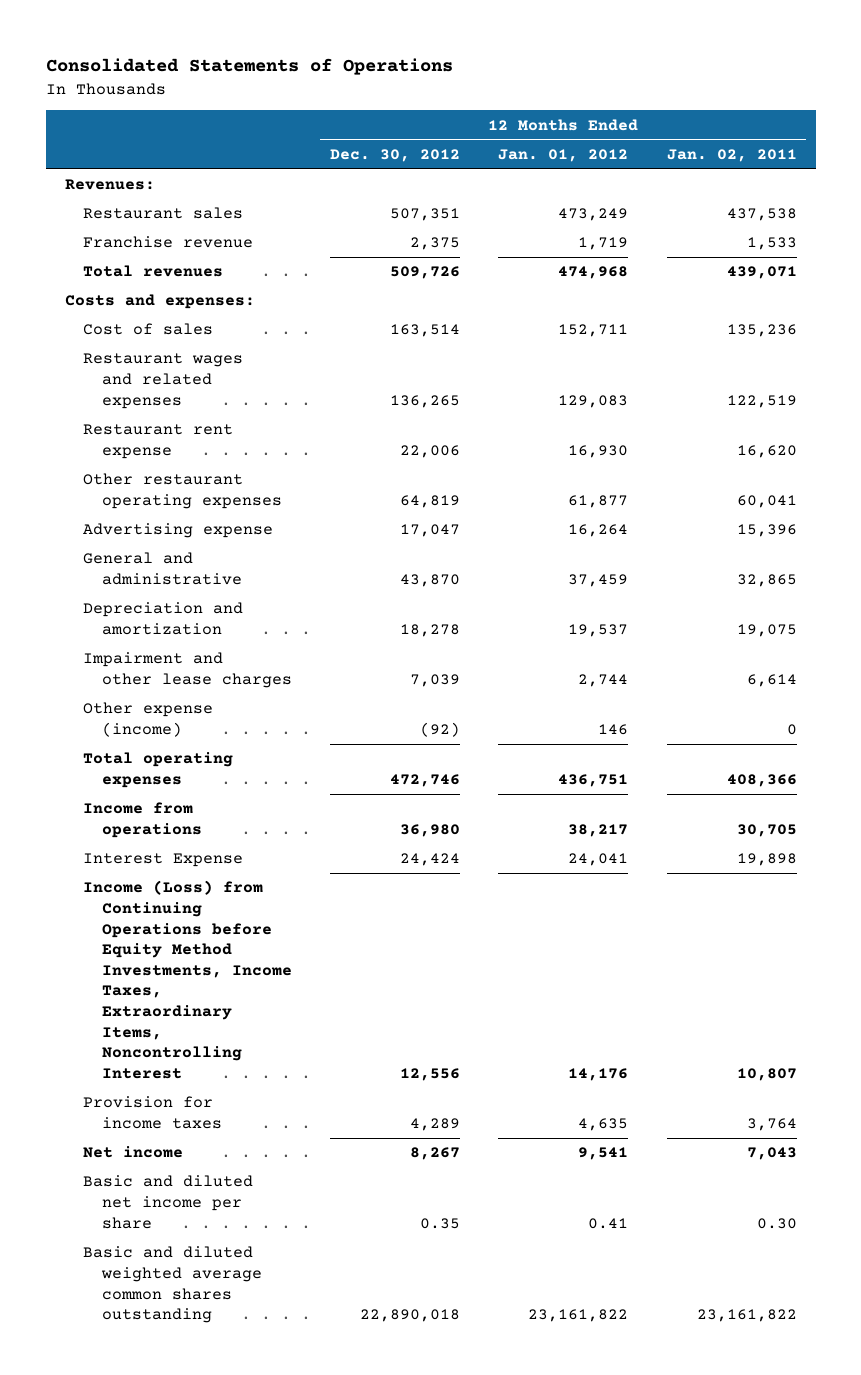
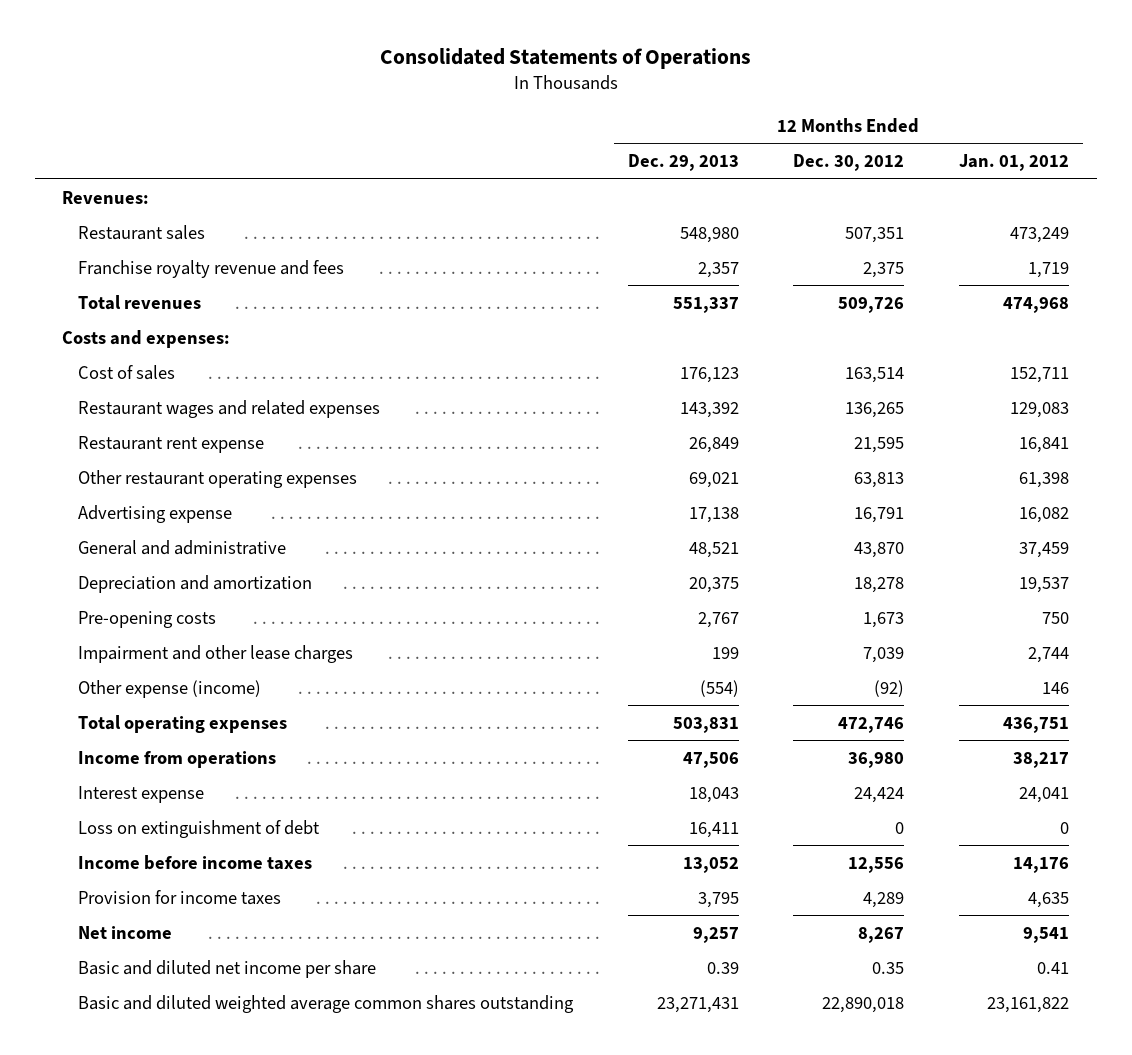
- | 12 Months Ended Dec. 30, 2012 | 12 Months Ended Jan. 01, 2012 | 12 Months Ended Jan. 02, 2011
+ | 12 Months Ended Dec. 29, 2013 | 12 Months Ended Dec. 30, 2012 | 12 Months Ended Jan. 01, 2012
- Franchise revenue | 2,375 | 1,719 | 1,533
+ Franchise royalty revenue and fees | 2,357 | 2,375 | 1,719
- Restaurant rent expense | 22,006 | 16,930 | 16,620
- Other restaurant operating expenses | 64,819 | 61,877 | 60,041
- Advertising expense | 17,047 | 16,264 | 15,396
+ Restaurant rent expense | 26,849 | 21,595 | 16,841
+ Other restaurant operating expenses | 69,021 | 63,813 | 61,398
+ Advertising expense | 17,138 | 16,791 | 16,082
+ Pre-opening costs | 2,767 | 1,673 | 750
- Interest Expense | 24,424 | 24,041 | 19,898
- Income (Loss) from Continuing Operations before Equity Method Investments, Income Taxes, Extraordinary Items, Noncontrolling Interest | 12,556 | 14,176 | 10,807
+ Interest expense | 18,043 | 24,424 | 24,041
+ Loss on extinguishment of debt | 16,411 | 0 | 0
+ Income before income taxes | 13,052 | 12,556 | 14,176

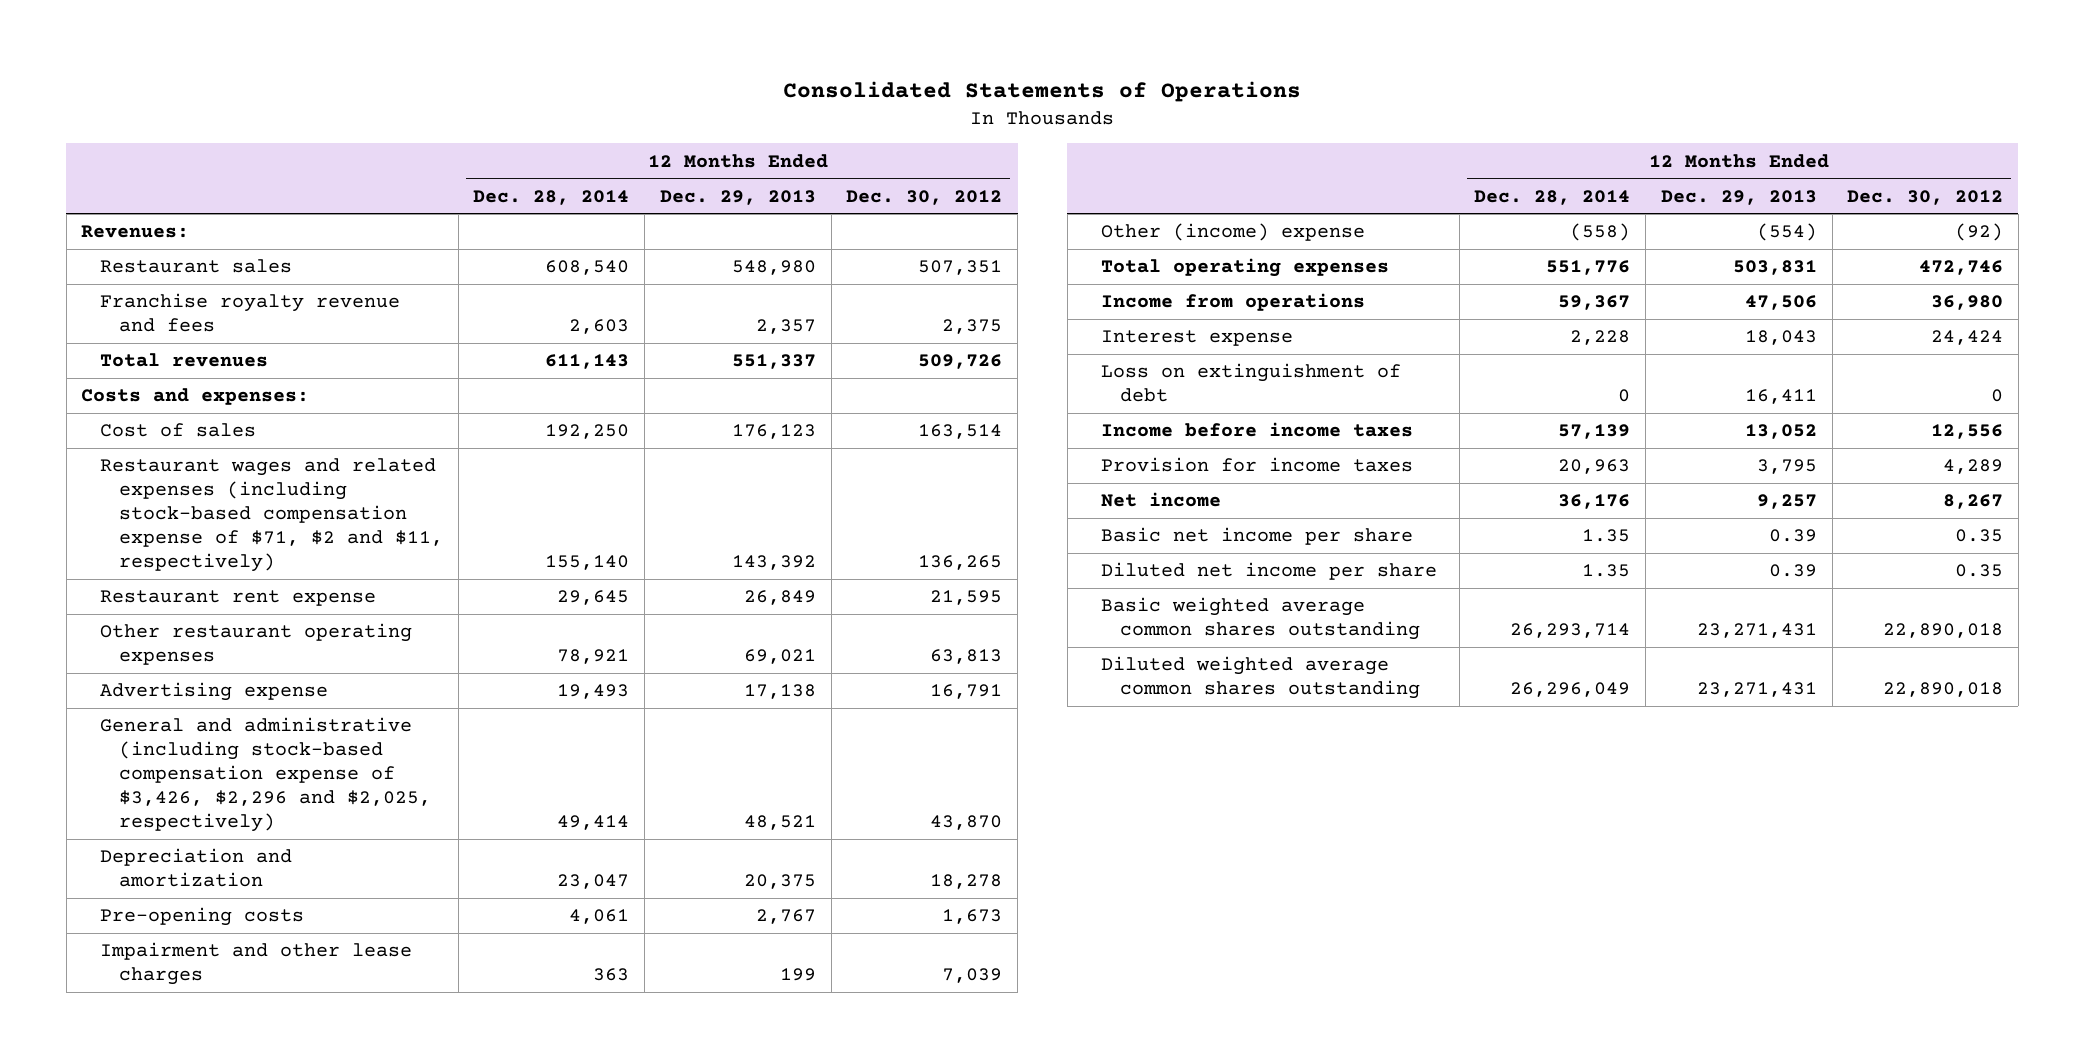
- | 12 Months Ended Dec. 29, 2013 | 12 Months Ended Dec. 30, 2012 | 12 Months Ended Jan. 01, 2012
+ | 12 Months Ended Dec. 28, 2014 | 12 Months Ended Dec. 29, 2013 | 12 Months Ended Dec. 30, 2012
- Restaurant wages and related expenses | 143,392 | 136,265 | 129,083
+ Restaurant wages and related expenses (including stock-based compensation expense of $71, $2 and $11, respectively) | 155,140 | 143,392 | 136,265
- General and administrative | 48,521 | 43,870 | 37,459
+ General and administrative (including stock-based compensation expense of $3,426, $2,296 and $2,025, respectively) | 49,414 | 48,521 | 43,870
- Other expense (income) | (554) | (92) | 146
+ Other (income) expense | (558) | (554) | (92)
- Basic and diluted net income per share | 0.39 | 0.35 | 0.41
- Basic and diluted weighted average common shares outstanding | 23,271,431 | 22,890,018 | 23,161,822
+ Basic net income per share | 1.35 | 0.39 | 0.35
+ Diluted net income per share | 1.35 | 0.39 | 0.35
+ Basic weighted average common shares outstanding | 26,293,714 | 23,271,431 | 22,890,018
+ Diluted weighted average common shares outstanding | 26,296,049 | 23,271,431 | 22,890,018

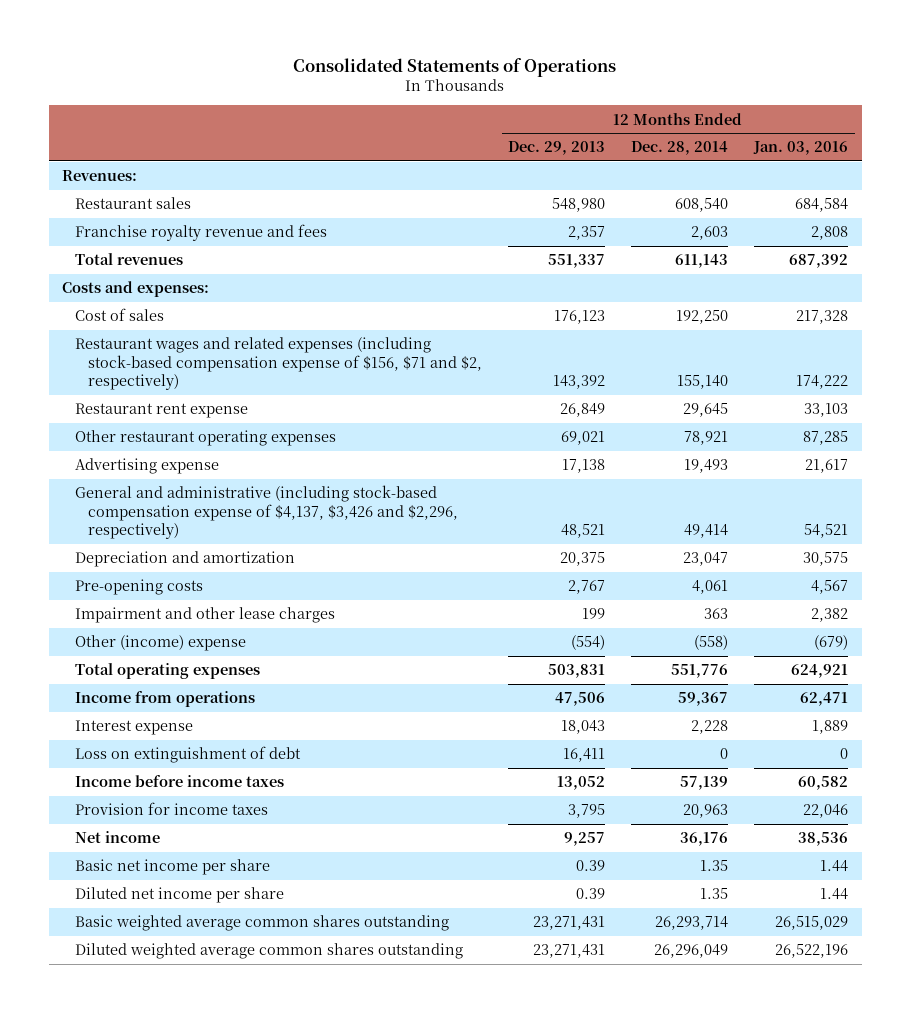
- | 12 Months Ended Dec. 28, 2014 | 12 Months Ended Dec. 29, 2013 | 12 Months Ended Dec. 30, 2012
+ | 12 Months Ended Dec. 29, 2013 | 12 Months Ended Dec. 28, 2014 | 12 Months Ended Jan. 03, 2016
- Restaurant wages and related expenses (including stock-based compensation expense of $71, $2 and $11, respectively) | 155,140 | 143,392 | 136,265
+ Restaurant wages and related expenses (including stock-based compensation expense of $156, $71 and $2, respectively) | 143,392 | 155,140 | 174,222
- General and administrative (including stock-based compensation expense of $3,426, $2,296 and $2,025, respectively) | 49,414 | 48,521 | 43,870
+ General and administrative (including stock-based compensation expense of $4,137, $3,426 and $2,296, respectively) | 48,521 | 49,414 | 54,521

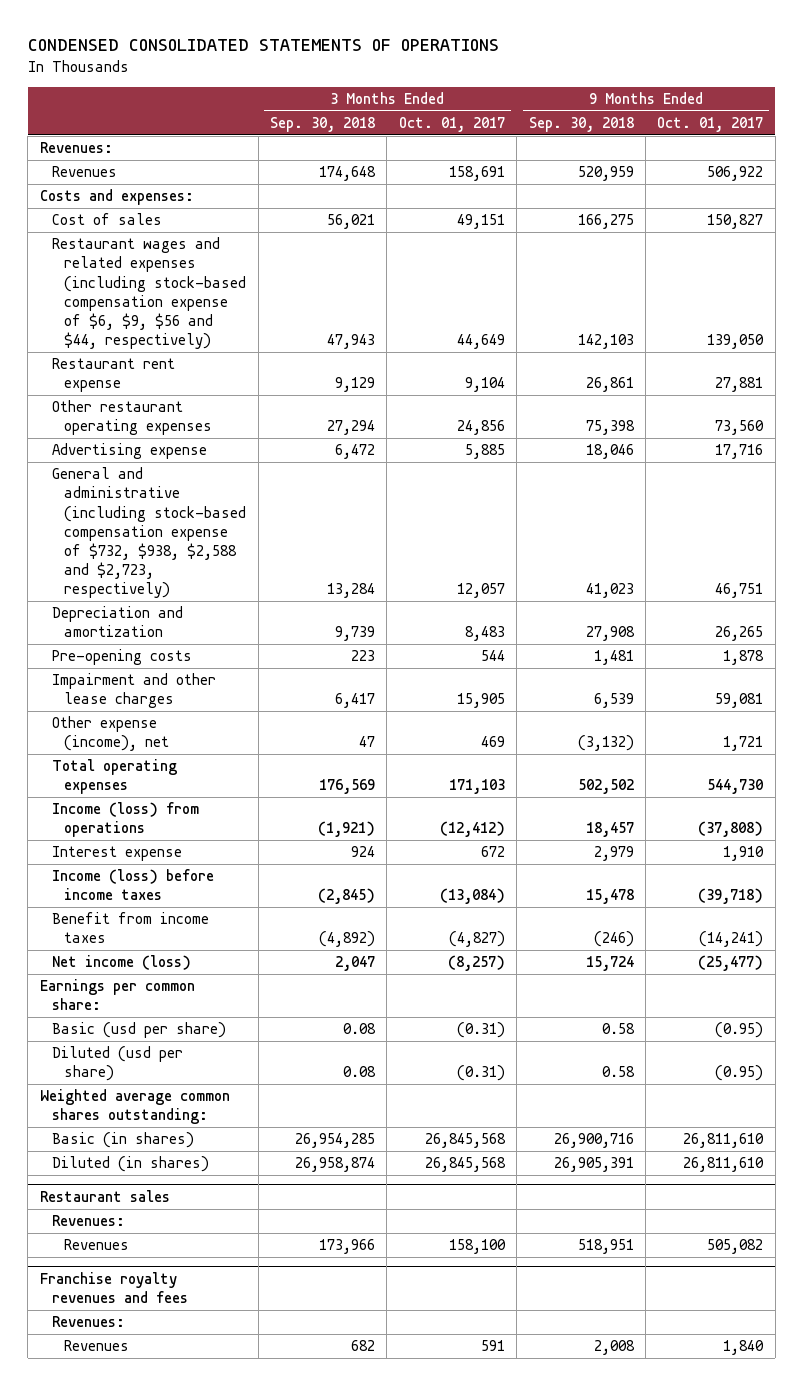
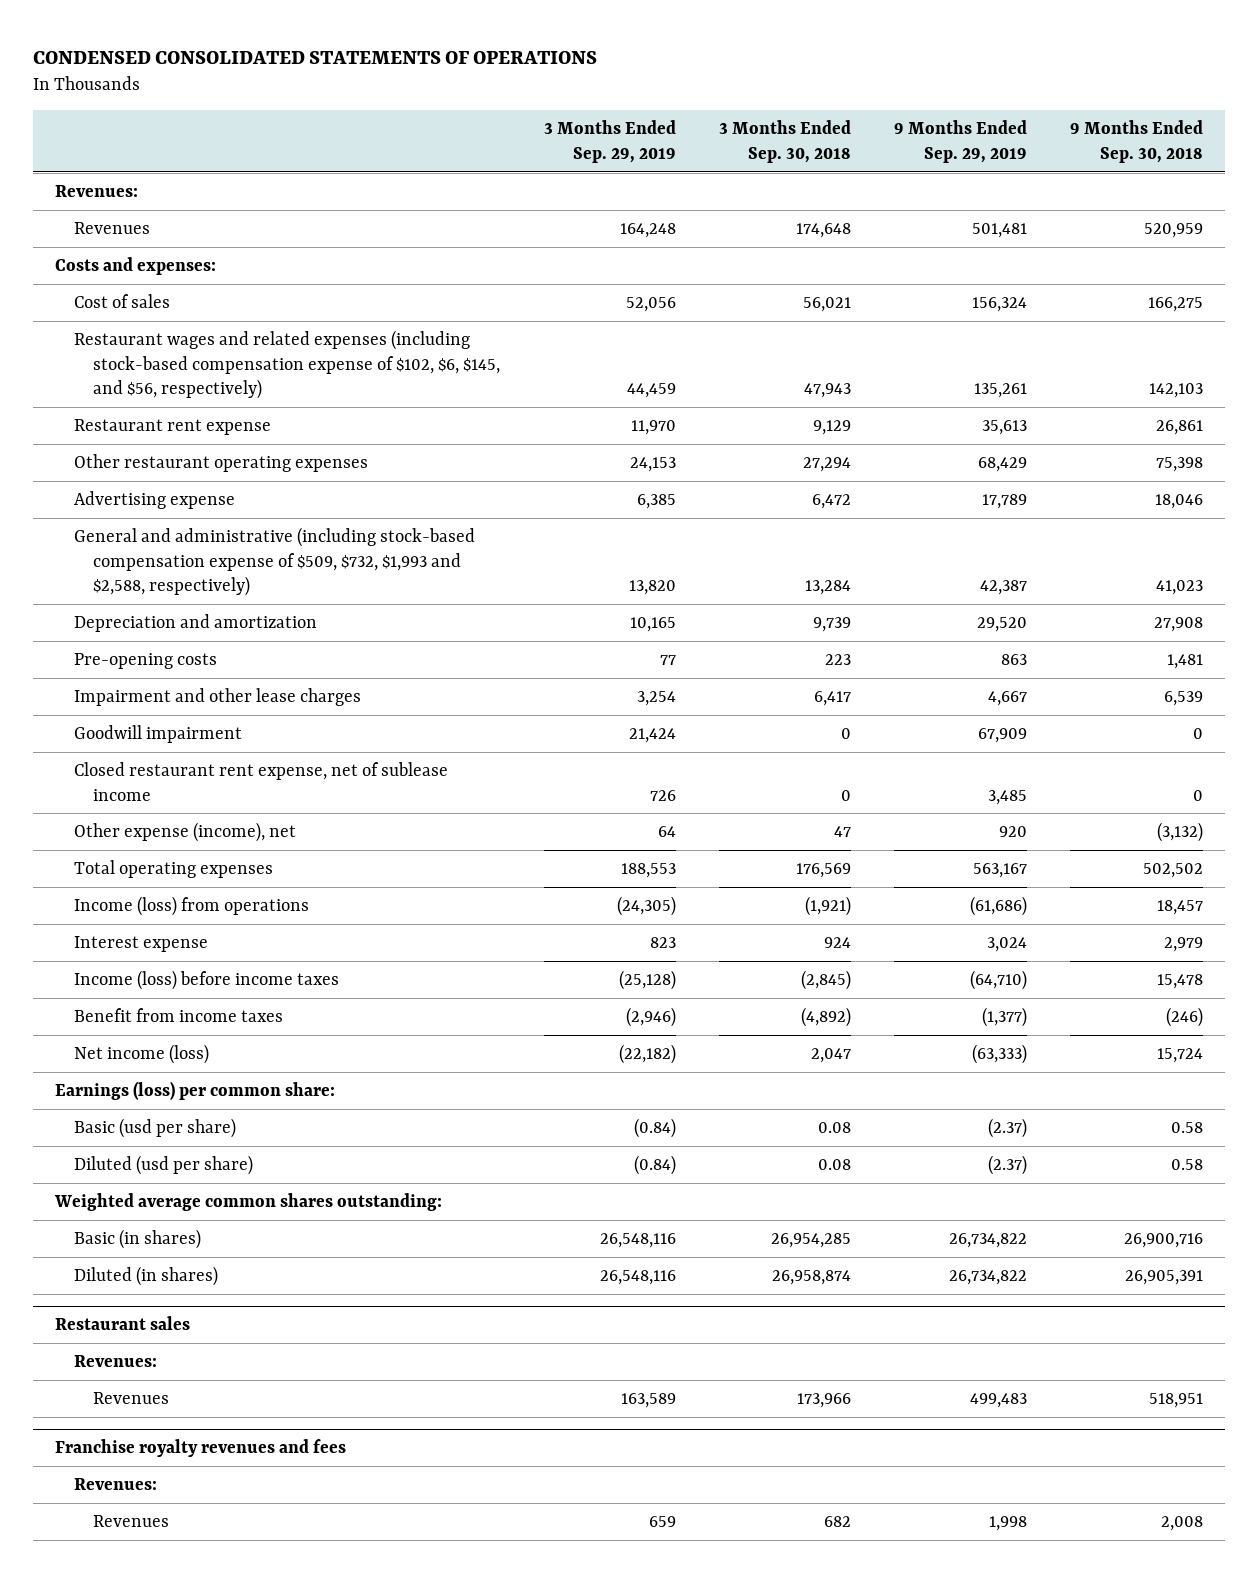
- | 3 Months Ended Sep. 30, 2018 | 3 Months Ended Oct. 01, 2017 | 9 Months Ended Sep. 30, 2018 | 9 Months Ended Oct. 01, 2017
+ | 3 Months Ended Sep. 29, 2019 | 3 Months Ended Sep. 30, 2018 | 9 Months Ended Sep. 29, 2019 | 9 Months Ended Sep. 30, 2018
- Restaurant wages and related expenses (including stock-based compensation expense of $6, $9, $56 and $44, respectively) | 47,943 | 44,649 | 142,103 | 139,050
+ Restaurant wages and related expenses (including stock-based compensation expense of $102, $6, $145, and $56, respectively) | 44,459 | 47,943 | 135,261 | 142,103
- General and administrative (including stock-based compensation expense of $732, $938, $2,588 and $2,723, respectively) | 13,284 | 12,057 | 41,023 | 46,751
+ General and administrative (including stock-based compensation expense of $509, $732, $1,993 and $2,588, respectively) | 13,820 | 13,284 | 42,387 | 41,023
+ Goodwill impairment | 21,424 | 0 | 67,909 | 0
+ Closed restaurant rent expense, net of sublease income | 726 | 0 | 3,485 | 0
- Earnings per common share:
+ Earnings (loss) per common share:

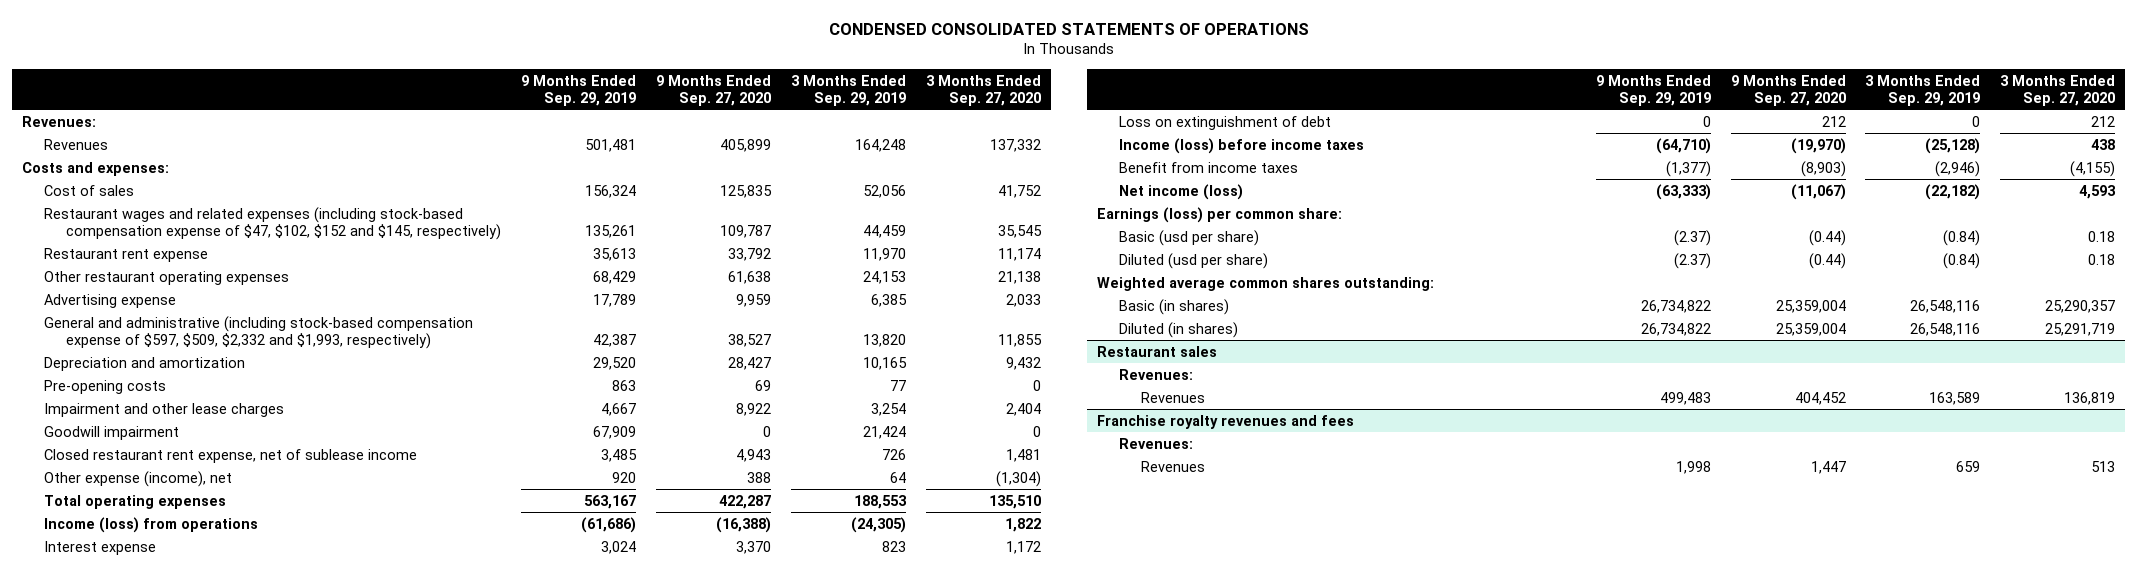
- | 3 Months Ended Sep. 29, 2019 | 3 Months Ended Sep. 30, 2018 | 9 Months Ended Sep. 29, 2019 | 9 Months Ended Sep. 30, 2018
+ | 9 Months Ended Sep. 29, 2019 | 9 Months Ended Sep. 27, 2020 | 3 Months Ended Sep. 29, 2019 | 3 Months Ended Sep. 27, 2020
- Restaurant wages and related expenses (including stock-based compensation expense of $102, $6, $145, and $56, respectively) | 44,459 | 47,943 | 135,261 | 142,103
+ Restaurant wages and related expenses (including stock-based compensation expense of $47, $102, $152 and $145, respectively) | 135,261 | 109,787 | 44,459 | 35,545
- General and administrative (including stock-based compensation expense of $509, $732, $1,993 and $2,588, respectively) | 13,820 | 13,284 | 42,387 | 41,023
+ General and administrative (including stock-based compensation expense of $597, $509, $2,332 and $1,993, respectively) | 42,387 | 38,527 | 13,820 | 11,855
+ Loss on extinguishment of debt | 0 | 212 | 0 | 212

